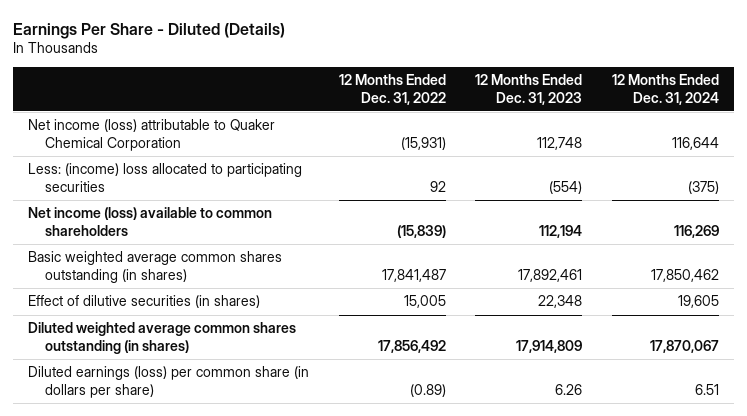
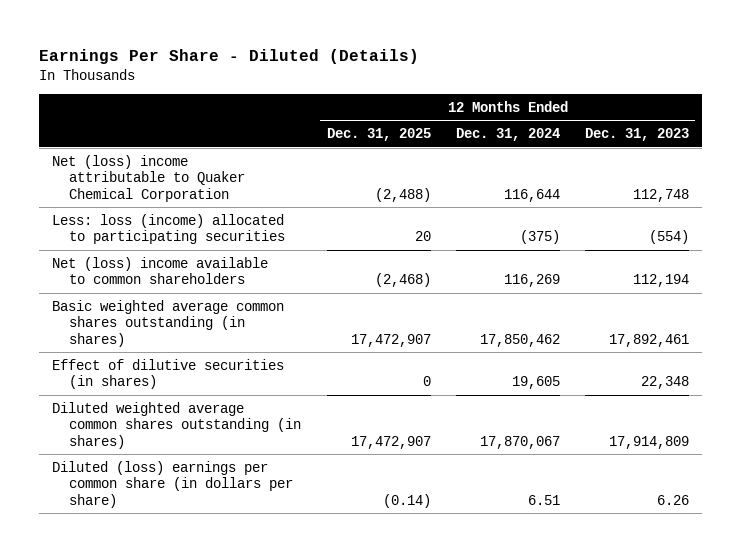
- | 12 Months Ended Dec. 31, 2022 | 12 Months Ended Dec. 31, 2023 | 12 Months Ended Dec. 31, 2024
+ | 12 Months Ended Dec. 31, 2025 | 12 Months Ended Dec. 31, 2024 | 12 Months Ended Dec. 31, 2023
- Net income (loss) attributable to Quaker Chemical Corporation | (15,931) | 112,748 | 116,644
- Less: (income) loss allocated to participating securities | 92 | (554) | (375)
- Net income (loss) available to common shareholders | (15,839) | 112,194 | 116,269
+ Net (loss) income attributable to Quaker Chemical Corporation | (2,488) | 116,644 | 112,748
+ Less: loss (income) allocated to participating securities | 20 | (375) | (554)
+ Net (loss) income available to common shareholders | (2,468) | 116,269 | 112,194
- Diluted earnings (loss) per common share (in dollars per share) | (0.89) | 6.26 | 6.51
+ Diluted (loss) earnings per common share (in dollars per share) | (0.14) | 6.51 | 6.26

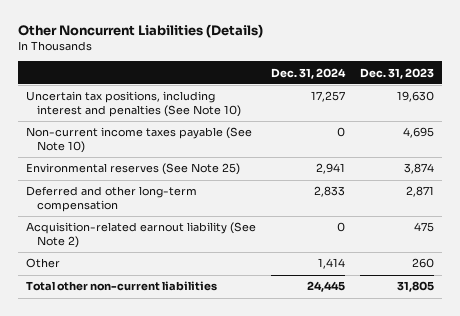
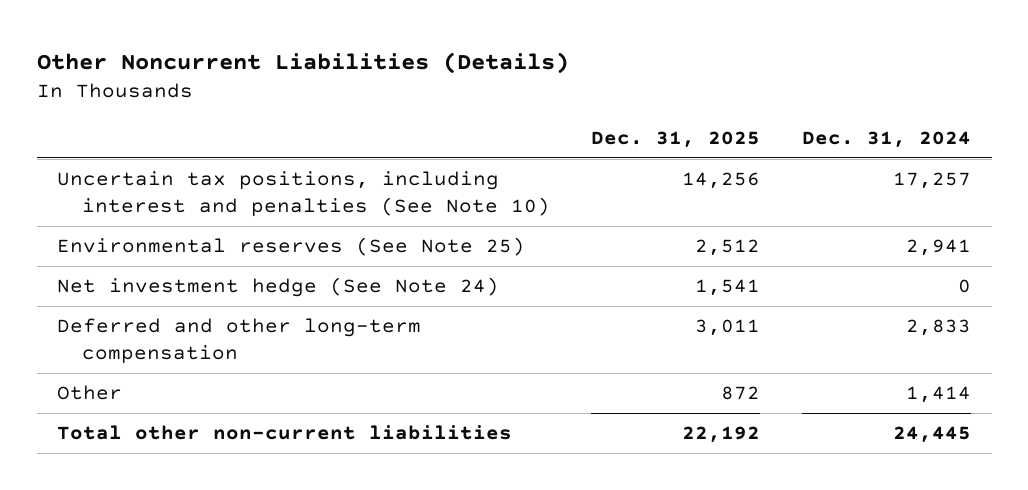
- | Dec. 31, 2024 | Dec. 31, 2023
+ | Dec. 31, 2025 | Dec. 31, 2024
- Non-current income taxes payable (See Note 10) | 0 | 4,695
+ Net investment hedge (See Note 24) | 1,541 | 0
- Acquisition-related earnout liability (See Note 2) | 0 | 475

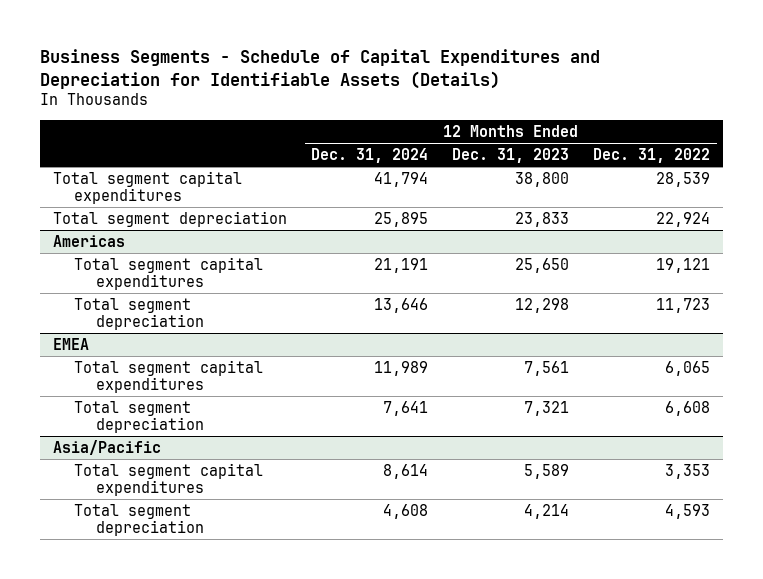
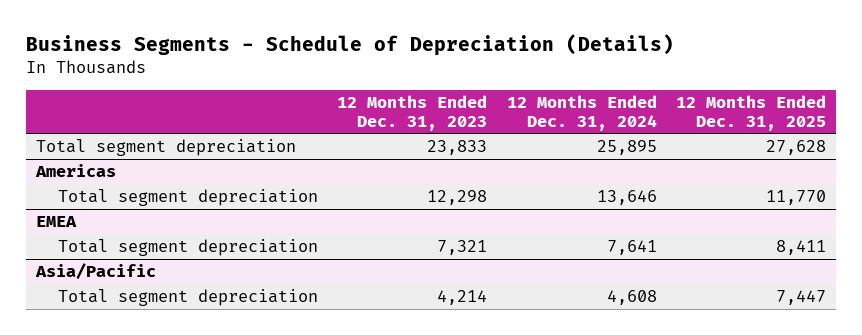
- Business Segments - Schedule of Capital Expenditures and Depreciation for Identifiable Assets (Details)
+ Business Segments - Schedule of Depreciation (Details)
- | 12 Months Ended Dec. 31, 2024 | 12 Months Ended Dec. 31, 2023 | 12 Months Ended Dec. 31, 2022
+ | 12 Months Ended Dec. 31, 2023 | 12 Months Ended Dec. 31, 2024 | 12 Months Ended Dec. 31, 2025
- Total segment capital expenditures | 41,794 | 38,800 | 28,539
@ Americas
- Total segment capital expenditures | 21,191 | 25,650 | 19,121
@ EMEA
- Total segment capital expenditures | 11,989 | 7,561 | 6,065
@ Asia/Pacific
- Total segment capital expenditures | 8,614 | 5,589 | 3,353

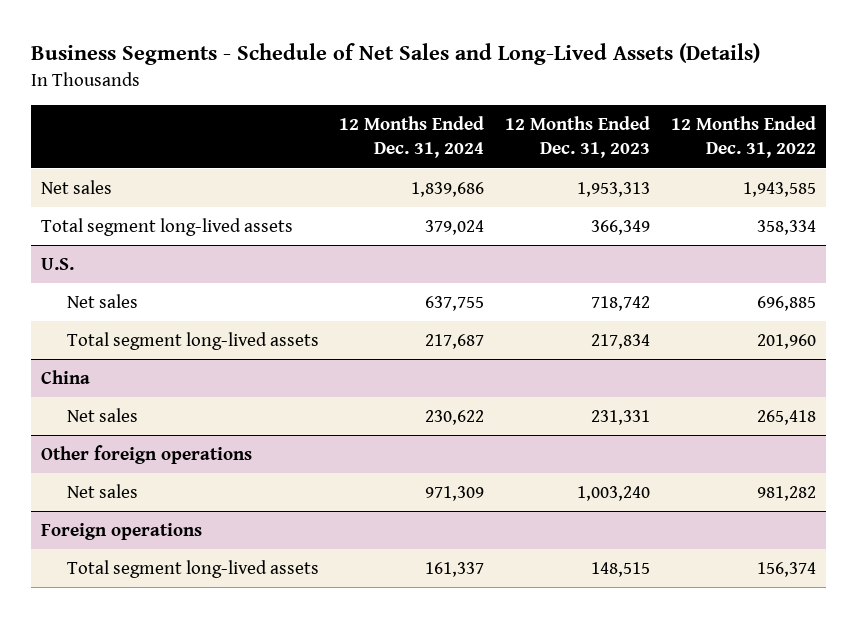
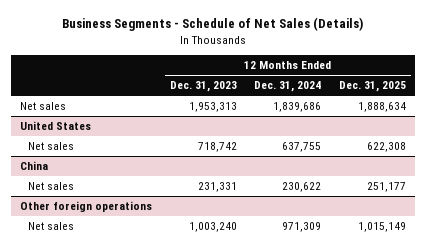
- Business Segments - Schedule of Net Sales and Long-Lived Assets (Details)
+ Business Segments - Schedule of Net Sales (Details)
- | 12 Months Ended Dec. 31, 2024 | 12 Months Ended Dec. 31, 2023 | 12 Months Ended Dec. 31, 2022
+ | 12 Months Ended Dec. 31, 2023 | 12 Months Ended Dec. 31, 2024 | 12 Months Ended Dec. 31, 2025
- Total segment long-lived assets | 379,024 | 366,349 | 358,334
- U.S.
+ United States
- Total segment long-lived assets | 217,687 | 217,834 | 201,960
- Foreign operations
- Total segment long-lived assets | 161,337 | 148,515 | 156,374

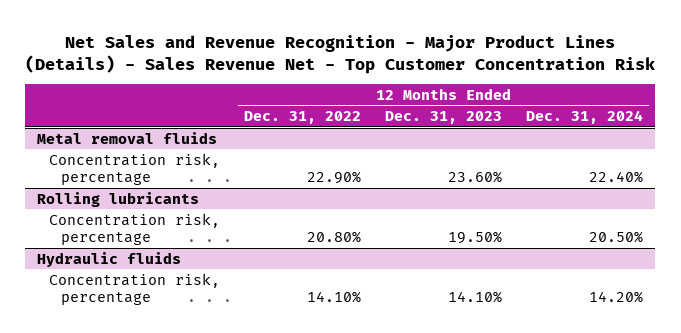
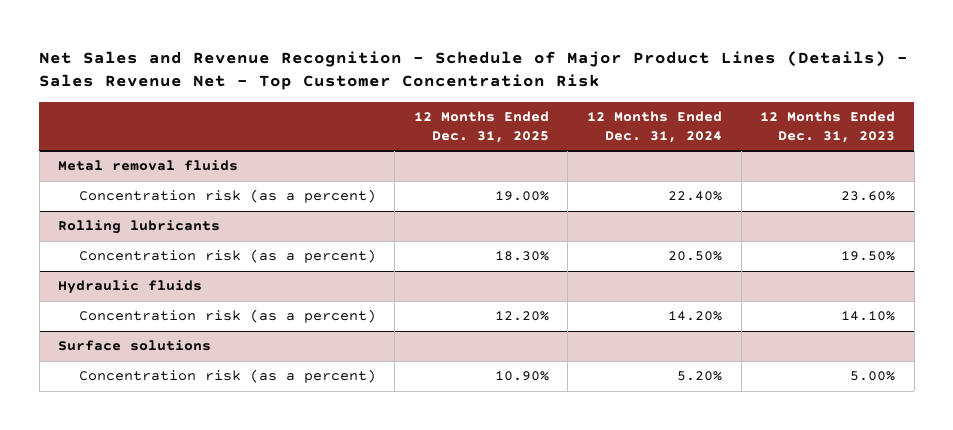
- Net Sales and Revenue Recognition - Major Product Lines (Details) - Sales Revenue Net - Top Customer Concentration Risk
+ Net Sales and Revenue Recognition - Schedule of Major Product Lines (Details) - Sales Revenue Net - Top Customer Concentration Risk
- | 12 Months Ended Dec. 31, 2022 | 12 Months Ended Dec. 31, 2023 | 12 Months Ended Dec. 31, 2024
+ | 12 Months Ended Dec. 31, 2025 | 12 Months Ended Dec. 31, 2024 | 12 Months Ended Dec. 31, 2023
@ Metal removal fluids
- Concentration risk, percentage | 22.90% | 23.60% | 22.40%
+ Concentration risk (as a percent) | 19.00% | 22.40% | 23.60%
@ Rolling lubricants
- Concentration risk, percentage | 20.80% | 19.50% | 20.50%
+ Concentration risk (as a percent) | 18.30% | 20.50% | 19.50%
@ Hydraulic fluids
- Concentration risk, percentage | 14.10% | 14.10% | 14.20%
+ Concentration risk (as a percent) | 12.20% | 14.20% | 14.10%
+ Surface solutions
+ Concentration risk (as a percent) | 10.90% | 5.20% | 5.00%

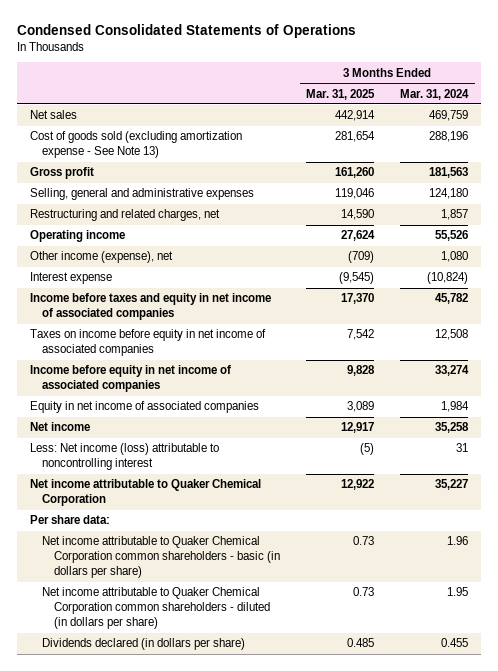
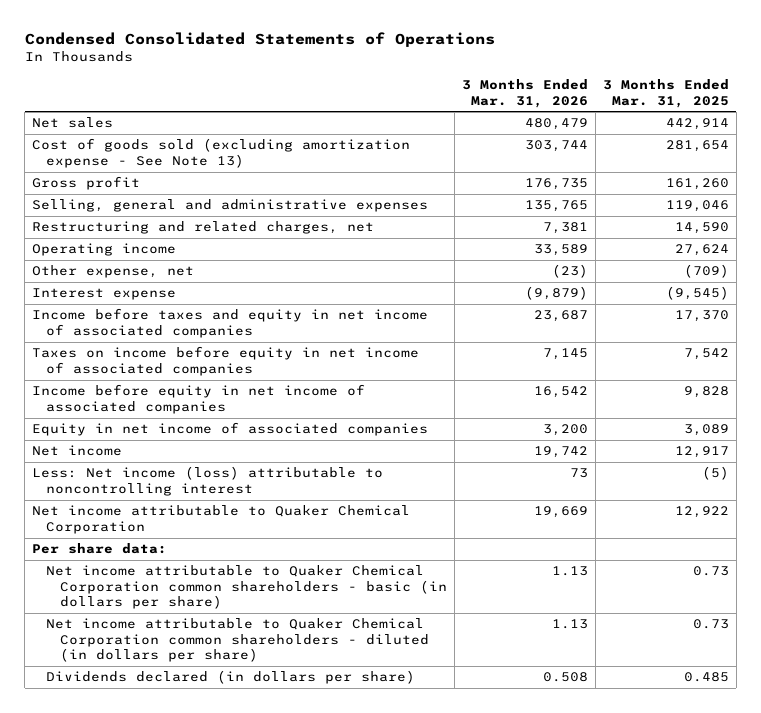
- | 3 Months Ended Mar. 31, 2025 | 3 Months Ended Mar. 31, 2024
+ | 3 Months Ended Mar. 31, 2026 | 3 Months Ended Mar. 31, 2025
- Other income (expense), net | (709) | 1,080
+ Other expense, net | (23) | (709)

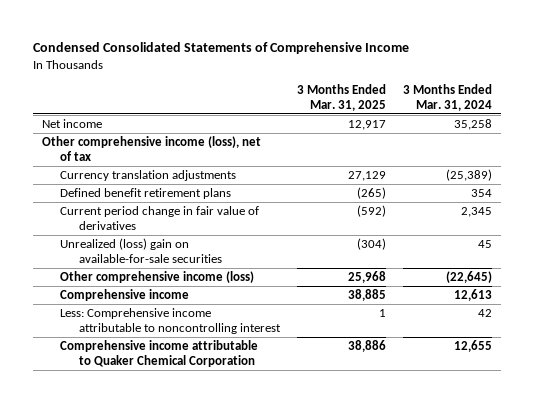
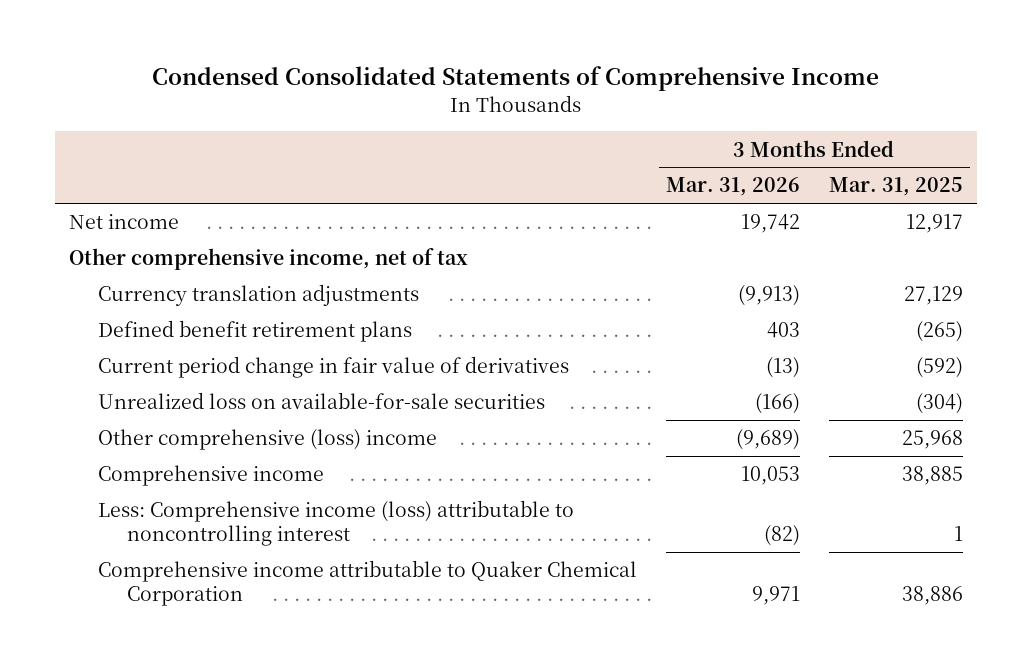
- | 3 Months Ended Mar. 31, 2025 | 3 Months Ended Mar. 31, 2024
+ | 3 Months Ended Mar. 31, 2026 | 3 Months Ended Mar. 31, 2025
- Other comprehensive income (loss), net of tax
+ Other comprehensive income, net of tax
- Unrealized (loss) gain on available-for-sale securities | (304) | 45
- Other comprehensive income (loss) | 25,968 | (22,645)
+ Unrealized loss on available-for-sale securities | (166) | (304)
+ Other comprehensive (loss) income | (9,689) | 25,968
- Less: Comprehensive income attributable to noncontrolling interest | 1 | 42
+ Less: Comprehensive income (loss) attributable to noncontrolling interest | (82) | 1

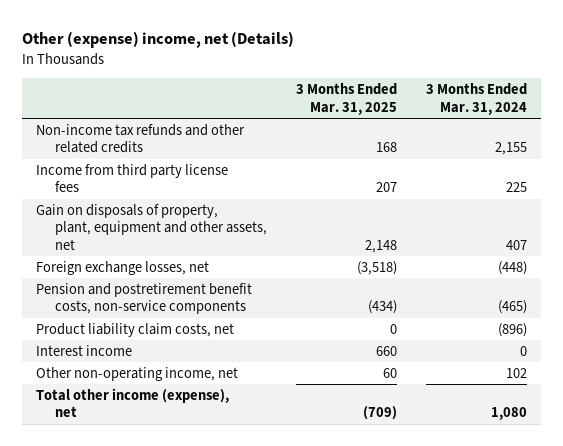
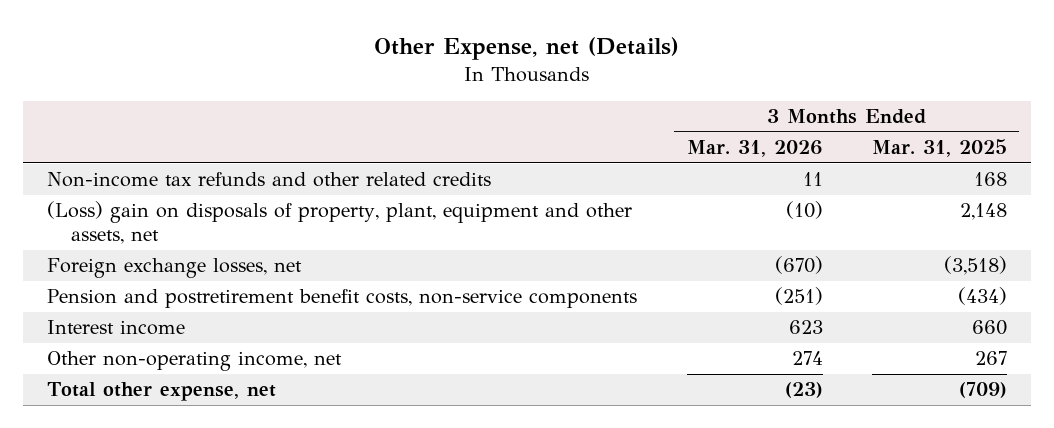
- Other (expense) income, net (Details)
+ Other Expense, net (Details)
- | 3 Months Ended Mar. 31, 2025 | 3 Months Ended Mar. 31, 2024
+ | 3 Months Ended Mar. 31, 2026 | 3 Months Ended Mar. 31, 2025
- Income from third party license fees | 207 | 225
- Gain on disposals of property, plant, equipment and other assets, net | 2,148 | 407
+ (Loss) gain on disposals of property, plant, equipment and other assets, net | (10) | 2,148
- Product liability claim costs, net | 0 | (896)
- Other non-operating income, net | 60 | 102
- Total other income (expense), net | (709) | 1,080
+ Other non-operating income, net | 274 | 267
+ Total other expense, net | (23) | (709)

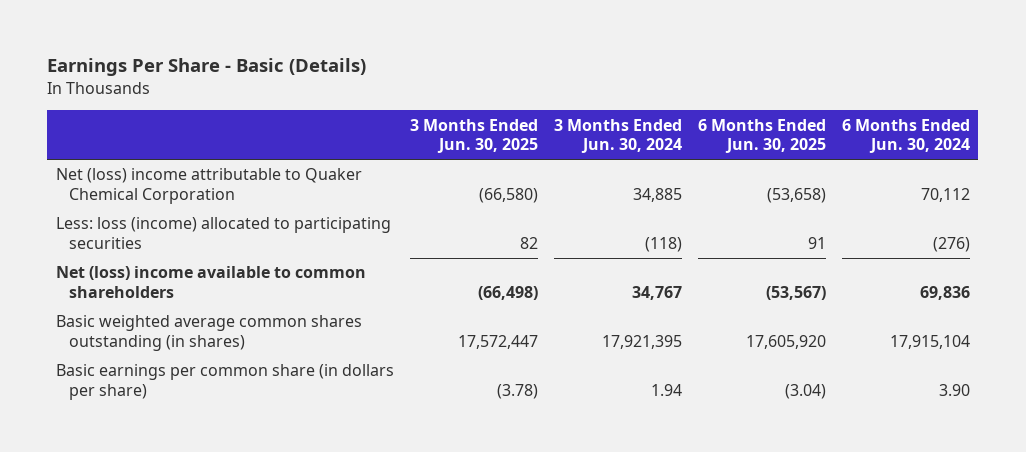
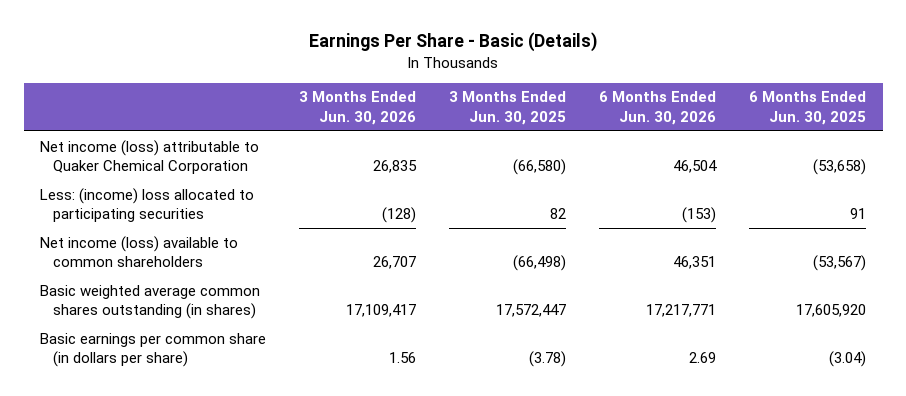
- | 3 Months Ended Jun. 30, 2025 | 3 Months Ended Jun. 30, 2024 | 6 Months Ended Jun. 30, 2025 | 6 Months Ended Jun. 30, 2024
+ | 3 Months Ended Jun. 30, 2026 | 3 Months Ended Jun. 30, 2025 | 6 Months Ended Jun. 30, 2026 | 6 Months Ended Jun. 30, 2025
- Net (loss) income attributable to Quaker Chemical Corporation | (66,580) | 34,885 | (53,658) | 70,112
- Less: loss (income) allocated to participating securities | 82 | (118) | 91 | (276)
- Net (loss) income available to common shareholders | (66,498) | 34,767 | (53,567) | 69,836
+ Net income (loss) attributable to Quaker Chemical Corporation | 26,835 | (66,580) | 46,504 | (53,658)
+ Less: (income) loss allocated to participating securities | (128) | 82 | (153) | 91
+ Net income (loss) available to common shareholders | 26,707 | (66,498) | 46,351 | (53,567)

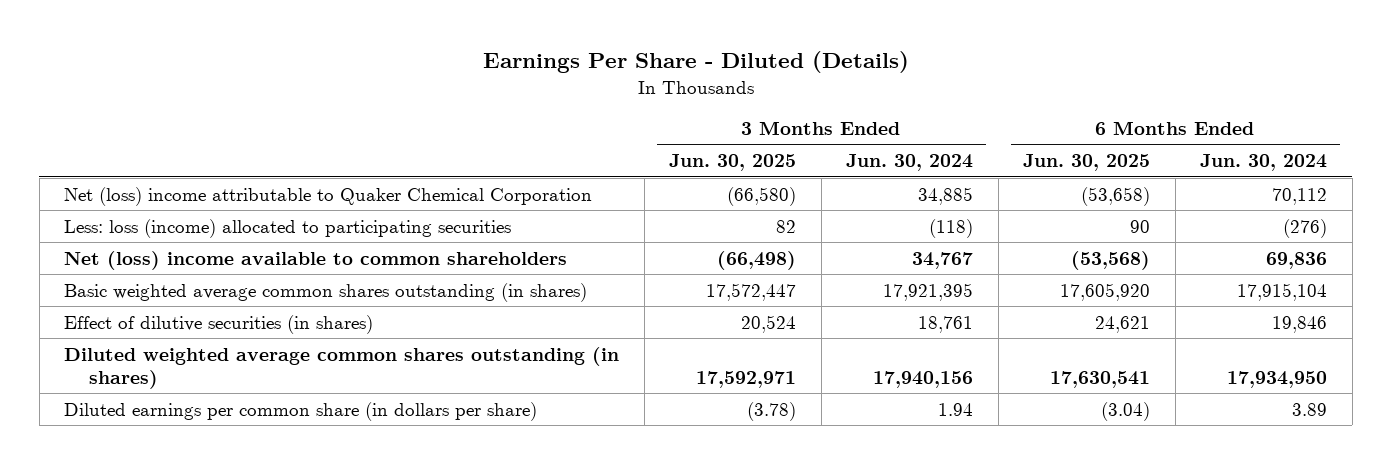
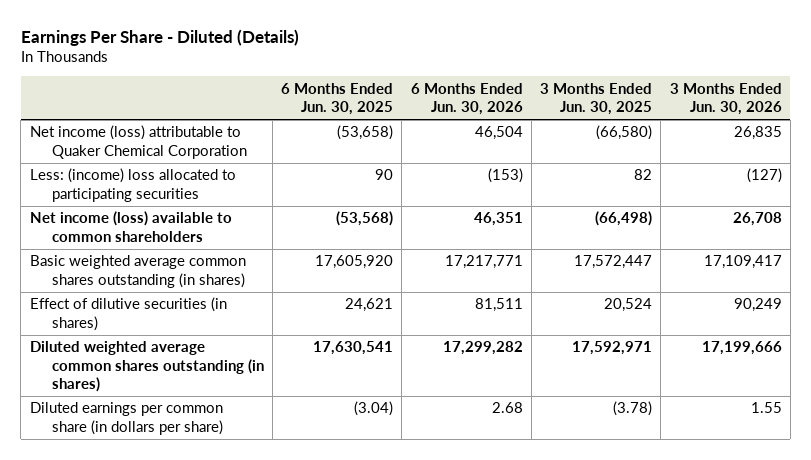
- | 3 Months Ended Jun. 30, 2025 | 3 Months Ended Jun. 30, 2024 | 6 Months Ended Jun. 30, 2025 | 6 Months Ended Jun. 30, 2024
+ | 6 Months Ended Jun. 30, 2025 | 6 Months Ended Jun. 30, 2026 | 3 Months Ended Jun. 30, 2025 | 3 Months Ended Jun. 30, 2026
- Net (loss) income attributable to Quaker Chemical Corporation | (66,580) | 34,885 | (53,658) | 70,112
- Less: loss (income) allocated to participating securities | 82 | (118) | 90 | (276)
- Net (loss) income available to common shareholders | (66,498) | 34,767 | (53,568) | 69,836
+ Net income (loss) attributable to Quaker Chemical Corporation | (53,658) | 46,504 | (66,580) | 26,835
+ Less: (income) loss allocated to participating securities | 90 | (153) | 82 | (127)
+ Net income (loss) available to common shareholders | (53,568) | 46,351 | (66,498) | 26,708

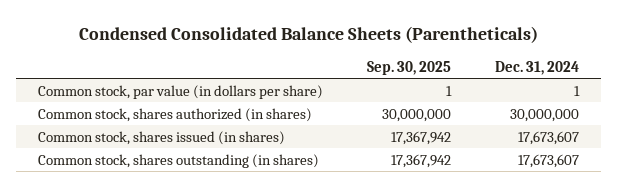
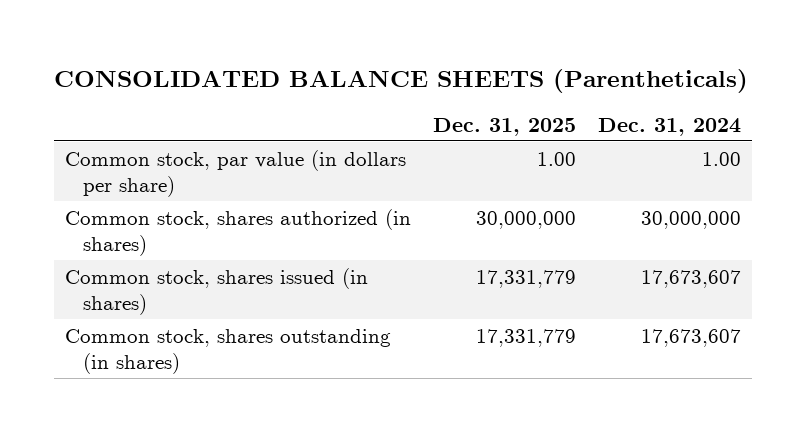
- Condensed Consolidated Balance Sheets (Parentheticals)
+ CONSOLIDATED BALANCE SHEETS (Parentheticals)
- | Sep. 30, 2025 | Dec. 31, 2024
+ | Dec. 31, 2025 | Dec. 31, 2024
- Common stock, par value (in dollars per share) | 1 | 1
+ Common stock, par value (in dollars per share) | 1.00 | 1.00

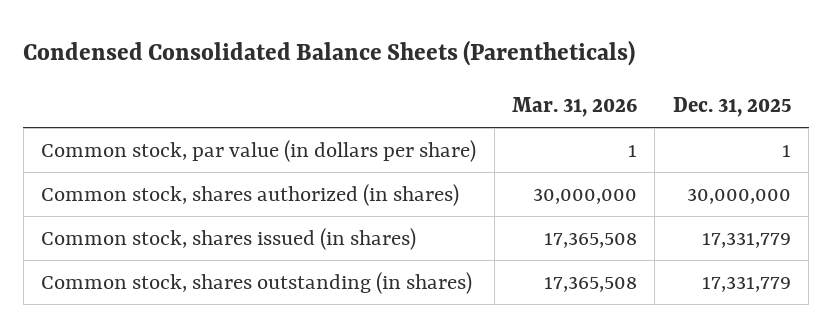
- CONSOLIDATED BALANCE SHEETS (Parentheticals)
+ Condensed Consolidated Balance Sheets (Parentheticals)
- | Dec. 31, 2025 | Dec. 31, 2024
+ | Mar. 31, 2026 | Dec. 31, 2025
- Common stock, par value (in dollars per share) | 1.00 | 1.00
+ Common stock, par value (in dollars per share) | 1 | 1

